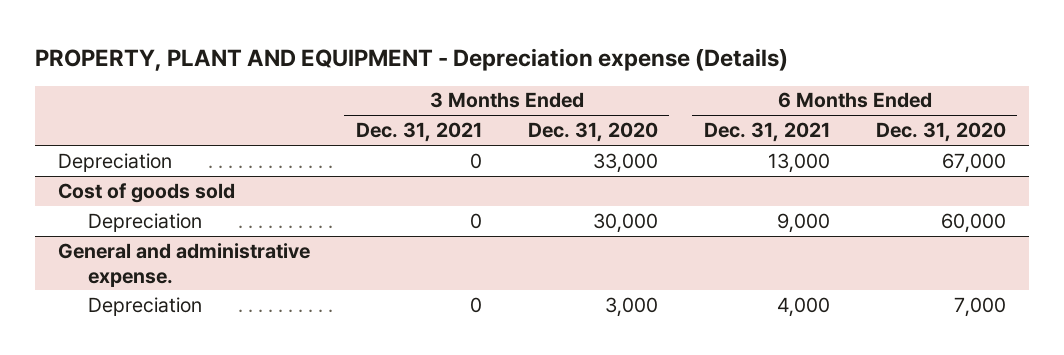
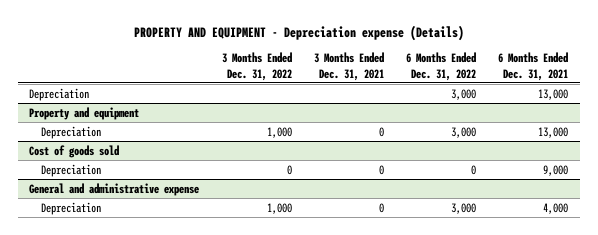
- PROPERTY, PLANT AND EQUIPMENT - Depreciation expense (Details)
+ PROPERTY AND EQUIPMENT - Depreciation expense (Details)
- | 3 Months Ended Dec. 31, 2021 | 3 Months Ended Dec. 31, 2020 | 6 Months Ended Dec. 31, 2021 | 6 Months Ended Dec. 31, 2020
+ | 3 Months Ended Dec. 31, 2022 | 3 Months Ended Dec. 31, 2021 | 6 Months Ended Dec. 31, 2022 | 6 Months Ended Dec. 31, 2021
+ Depreciation | | | 3,000 | 13,000
+ Property and equipment
- General and administrative expense.
+ General and administrative expense

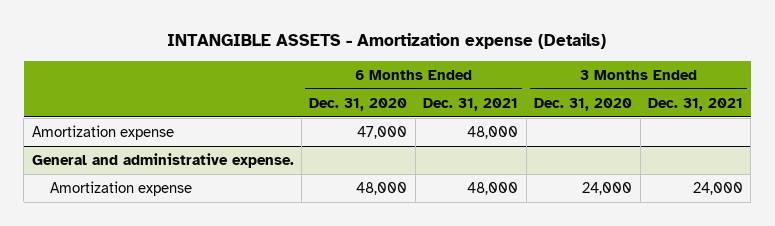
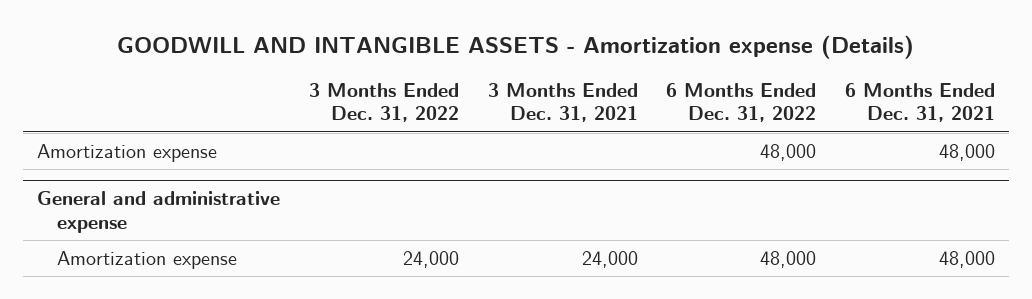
- INTANGIBLE ASSETS - Amortization expense (Details)
+ GOODWILL AND INTANGIBLE ASSETS - Amortization expense (Details)
- | 6 Months Ended Dec. 31, 2020 | 6 Months Ended Dec. 31, 2021 | 3 Months Ended Dec. 31, 2020 | 3 Months Ended Dec. 31, 2021
+ | 3 Months Ended Dec. 31, 2022 | 3 Months Ended Dec. 31, 2021 | 6 Months Ended Dec. 31, 2022 | 6 Months Ended Dec. 31, 2021
- General and administrative expense.
+ General and administrative expense

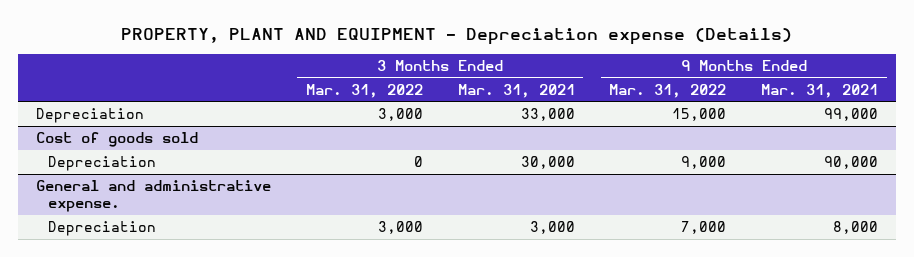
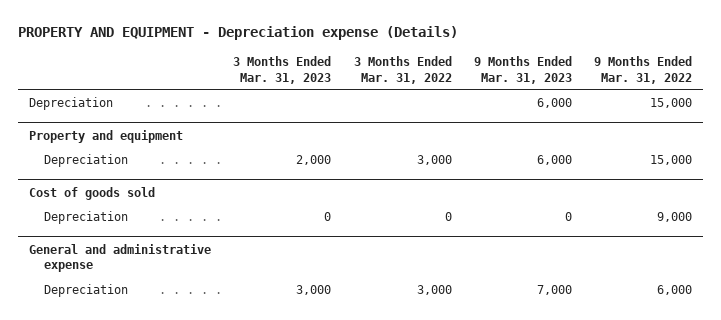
- PROPERTY, PLANT AND EQUIPMENT - Depreciation expense (Details)
+ PROPERTY AND EQUIPMENT - Depreciation expense (Details)
- | 3 Months Ended Mar. 31, 2022 | 3 Months Ended Mar. 31, 2021 | 9 Months Ended Mar. 31, 2022 | 9 Months Ended Mar. 31, 2021
+ | 3 Months Ended Mar. 31, 2023 | 3 Months Ended Mar. 31, 2022 | 9 Months Ended Mar. 31, 2023 | 9 Months Ended Mar. 31, 2022
+ Depreciation | | | 6,000 | 15,000
+ Property and equipment
- General and administrative expense.
- Depreciation | 3,000 | 3,000 | 7,000 | 8,000
+ General and administrative expense
+ Depreciation | 3,000 | 3,000 | 7,000 | 6,000

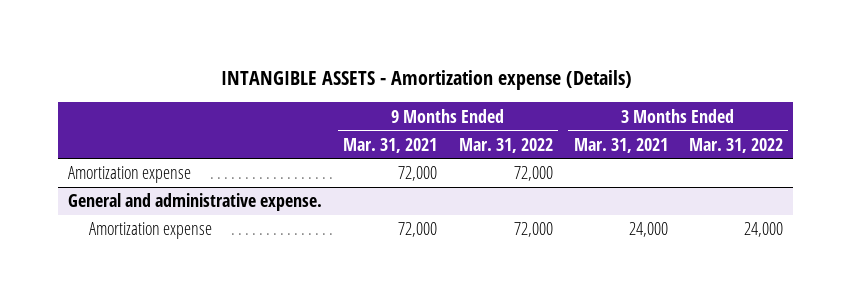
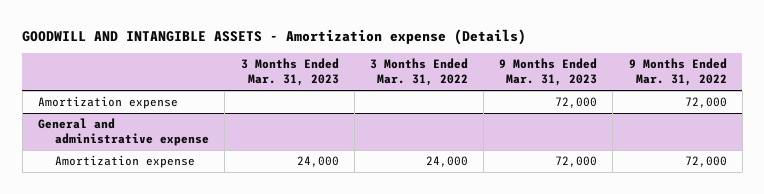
- INTANGIBLE ASSETS - Amortization expense (Details)
+ GOODWILL AND INTANGIBLE ASSETS - Amortization expense (Details)
- | 9 Months Ended Mar. 31, 2021 | 9 Months Ended Mar. 31, 2022 | 3 Months Ended Mar. 31, 2021 | 3 Months Ended Mar. 31, 2022
+ | 3 Months Ended Mar. 31, 2023 | 3 Months Ended Mar. 31, 2022 | 9 Months Ended Mar. 31, 2023 | 9 Months Ended Mar. 31, 2022
- General and administrative expense.
+ General and administrative expense

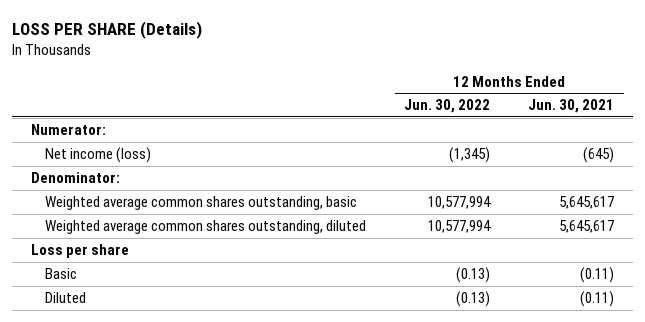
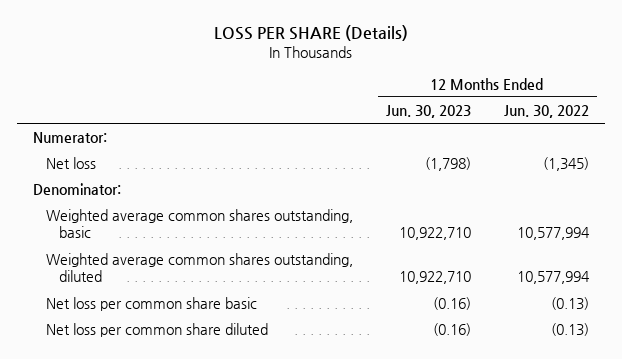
- | 12 Months Ended Jun. 30, 2022 | 12 Months Ended Jun. 30, 2021
+ | 12 Months Ended Jun. 30, 2023 | 12 Months Ended Jun. 30, 2022
- Net income (loss) | (1,345) | (645)
+ Net loss | (1,798) | (1,345)
- Loss per share
- Basic | (0.13) | (0.11)
- Diluted | (0.13) | (0.11)
+ Net loss per common share basic | (0.16) | (0.13)
+ Net loss per common share diluted | (0.16) | (0.13)

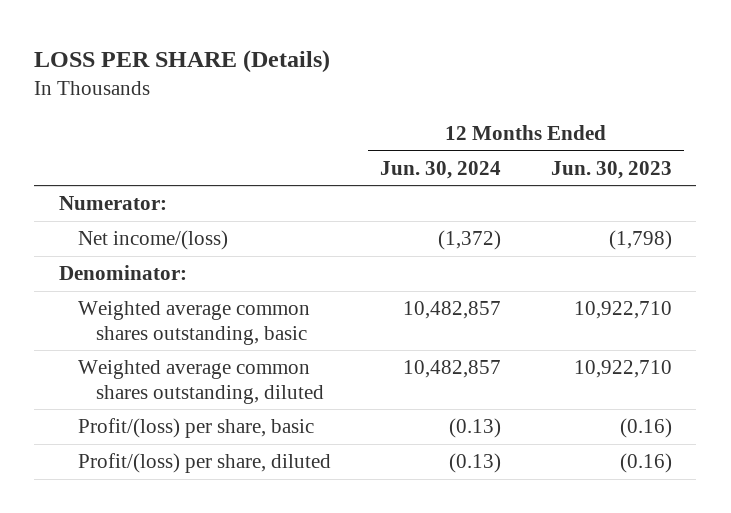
- | 12 Months Ended Jun. 30, 2023 | 12 Months Ended Jun. 30, 2022
+ | 12 Months Ended Jun. 30, 2024 | 12 Months Ended Jun. 30, 2023
- Net loss | (1,798) | (1,345)
+ Net income/(loss) | (1,372) | (1,798)
- Net loss per common share basic | (0.16) | (0.13)
- Net loss per common share diluted | (0.16) | (0.13)
+ Profit/(loss) per share, basic | (0.13) | (0.16)
+ Profit/(loss) per share, diluted | (0.13) | (0.16)

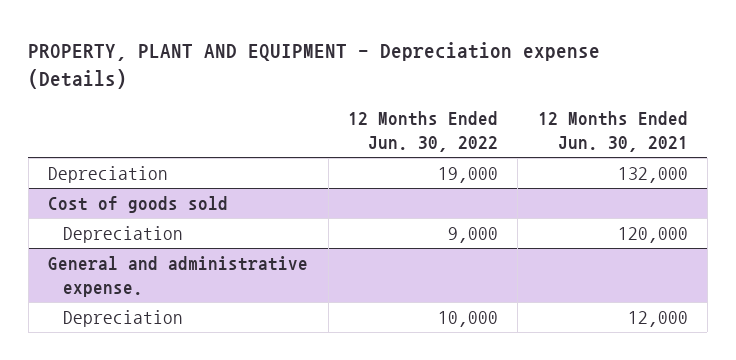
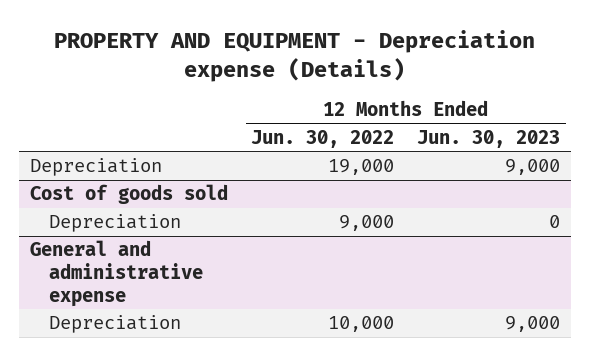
- PROPERTY, PLANT AND EQUIPMENT - Depreciation expense (Details)
+ PROPERTY AND EQUIPMENT - Depreciation expense (Details)
- | 12 Months Ended Jun. 30, 2022 | 12 Months Ended Jun. 30, 2021
+ | 12 Months Ended Jun. 30, 2022 | 12 Months Ended Jun. 30, 2023
- General and administrative expense.
+ General and administrative expense

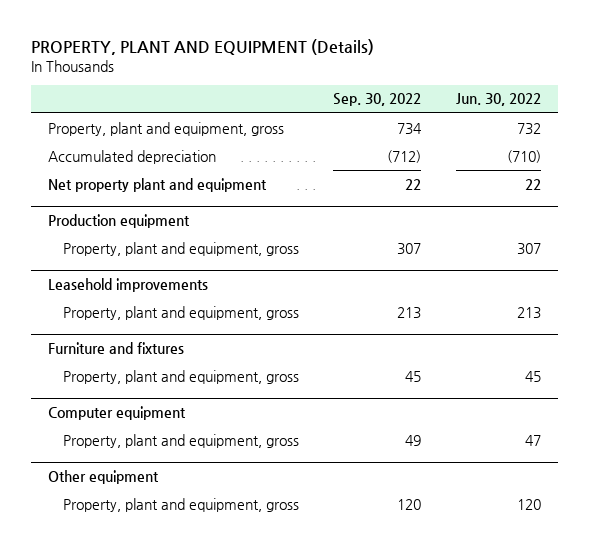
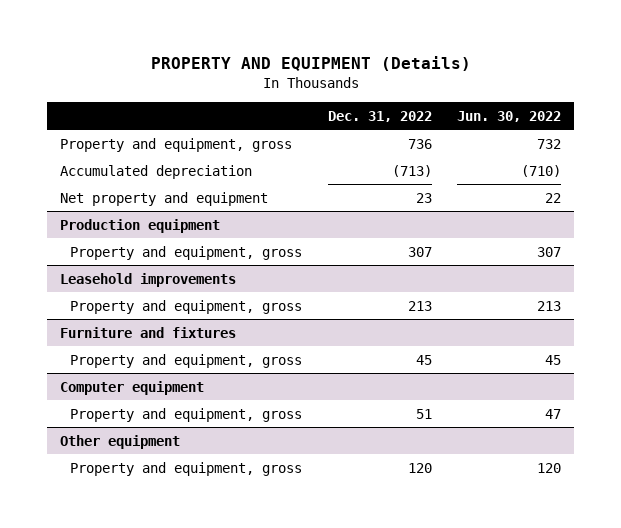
- PROPERTY, PLANT AND EQUIPMENT (Details)
+ PROPERTY AND EQUIPMENT (Details)
- | Sep. 30, 2022 | Jun. 30, 2022
+ | Dec. 31, 2022 | Jun. 30, 2022
- Property, plant and equipment, gross | 734 | 732
+ Property and equipment, gross | 736 | 732
- Net property plant and equipment | 22 | 22
+ Net property and equipment | 23 | 22
@ Production equipment
- Property, plant and equipment, gross | 307 | 307
+ Property and equipment, gross | 307 | 307
@ Leasehold improvements
- Property, plant and equipment, gross | 213 | 213
+ Property and equipment, gross | 213 | 213
@ Furniture and fixtures
- Property, plant and equipment, gross | 45 | 45
+ Property and equipment, gross | 45 | 45
@ Computer equipment
- Property, plant and equipment, gross | 49 | 47
+ Property and equipment, gross | 51 | 47
@ Other equipment
- Property, plant and equipment, gross | 120 | 120
+ Property and equipment, gross | 120 | 120

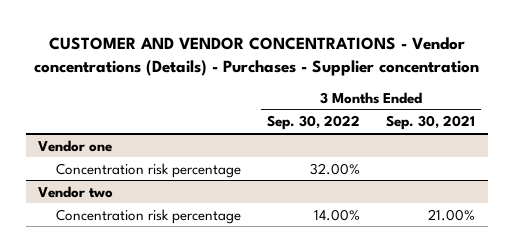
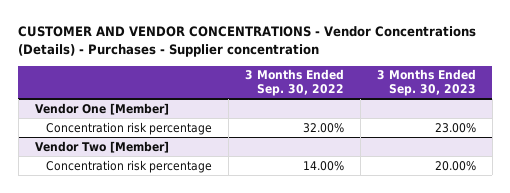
- CUSTOMER AND VENDOR CONCENTRATIONS - Vendor concentrations (Details) - Purchases - Supplier concentration
+ CUSTOMER AND VENDOR CONCENTRATIONS - Vendor Concentrations (Details) - Purchases - Supplier concentration
- | 3 Months Ended Sep. 30, 2022 | 3 Months Ended Sep. 30, 2021
+ | 3 Months Ended Sep. 30, 2022 | 3 Months Ended Sep. 30, 2023
- Vendor one
+ Vendor One [Member]
- Vendor two
+ Vendor Two [Member]

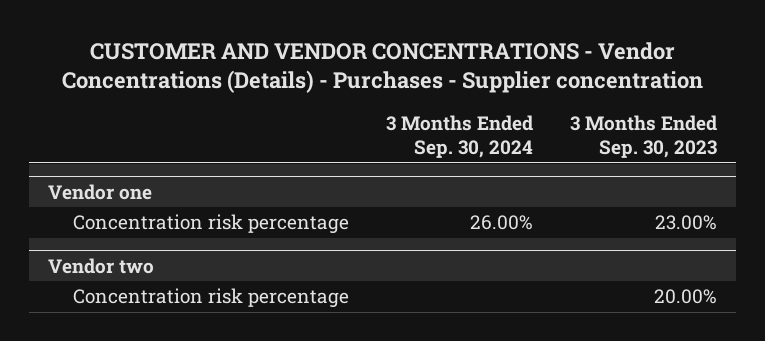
- | 3 Months Ended Sep. 30, 2022 | 3 Months Ended Sep. 30, 2023
+ | 3 Months Ended Sep. 30, 2024 | 3 Months Ended Sep. 30, 2023
- Vendor One [Member]
+ Vendor one
- Vendor Two [Member]
+ Vendor two

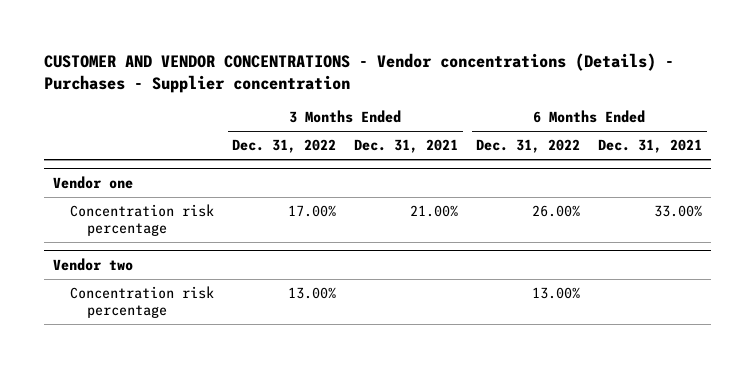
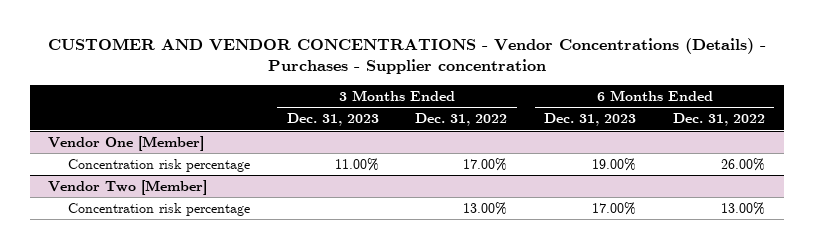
- CUSTOMER AND VENDOR CONCENTRATIONS - Vendor concentrations (Details) - Purchases - Supplier concentration
+ CUSTOMER AND VENDOR CONCENTRATIONS - Vendor Concentrations (Details) - Purchases - Supplier concentration
- | 3 Months Ended Dec. 31, 2022 | 3 Months Ended Dec. 31, 2021 | 6 Months Ended Dec. 31, 2022 | 6 Months Ended Dec. 31, 2021
+ | 3 Months Ended Dec. 31, 2023 | 3 Months Ended Dec. 31, 2022 | 6 Months Ended Dec. 31, 2023 | 6 Months Ended Dec. 31, 2022
- Vendor one
+ Vendor One [Member]
- Vendor two
+ Vendor Two [Member]

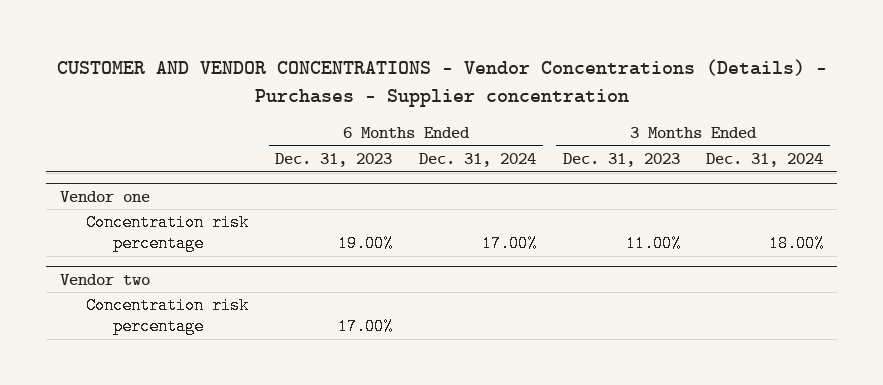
- | 3 Months Ended Dec. 31, 2023 | 3 Months Ended Dec. 31, 2022 | 6 Months Ended Dec. 31, 2023 | 6 Months Ended Dec. 31, 2022
+ | 6 Months Ended Dec. 31, 2023 | 6 Months Ended Dec. 31, 2024 | 3 Months Ended Dec. 31, 2023 | 3 Months Ended Dec. 31, 2024
- Vendor One [Member]
+ Vendor one
- Vendor Two [Member]
+ Vendor two

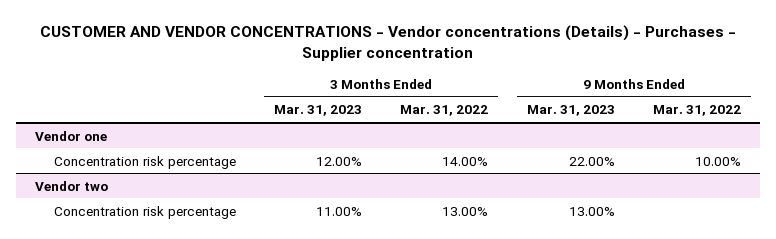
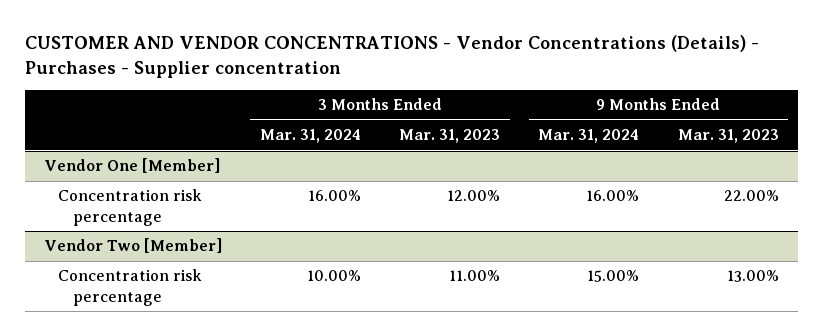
- CUSTOMER AND VENDOR CONCENTRATIONS - Vendor concentrations (Details) - Purchases - Supplier concentration
+ CUSTOMER AND VENDOR CONCENTRATIONS - Vendor Concentrations (Details) - Purchases - Supplier concentration
- | 3 Months Ended Mar. 31, 2023 | 3 Months Ended Mar. 31, 2022 | 9 Months Ended Mar. 31, 2023 | 9 Months Ended Mar. 31, 2022
+ | 3 Months Ended Mar. 31, 2024 | 3 Months Ended Mar. 31, 2023 | 9 Months Ended Mar. 31, 2024 | 9 Months Ended Mar. 31, 2023
- Vendor one
+ Vendor One [Member]
- Vendor two
+ Vendor Two [Member]

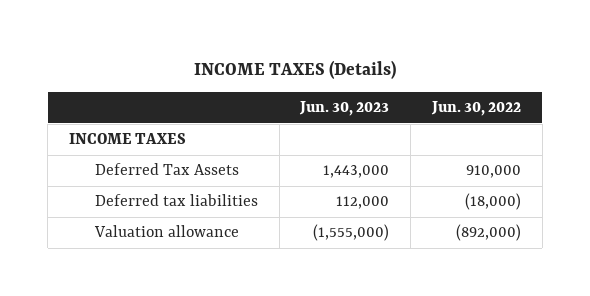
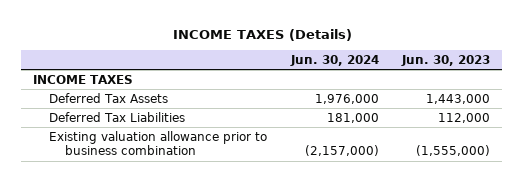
- | Jun. 30, 2023 | Jun. 30, 2022
+ | Jun. 30, 2024 | Jun. 30, 2023
- Deferred tax liabilities | 112,000 | (18,000)
- Valuation allowance | (1,555,000) | (892,000)
+ Deferred Tax Liabilities | 181,000 | 112,000
+ Existing valuation allowance prior to business combination | (2,157,000) | (1,555,000)

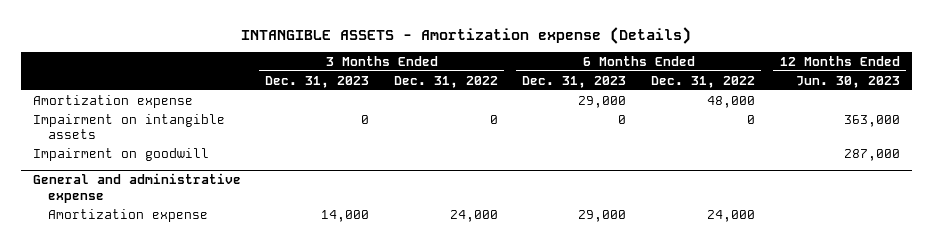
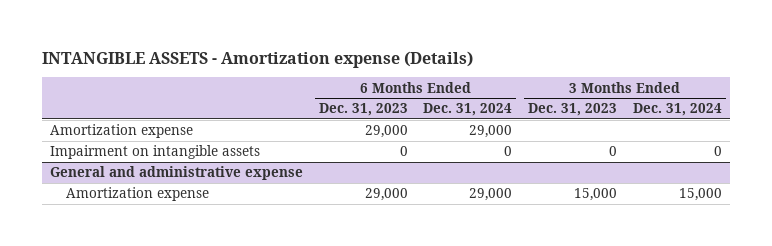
- | 3 Months Ended Dec. 31, 2023 | 3 Months Ended Dec. 31, 2022 | 6 Months Ended Dec. 31, 2023 | 6 Months Ended Dec. 31, 2022 | 12 Months Ended Jun. 30, 2023
+ | 6 Months Ended Dec. 31, 2023 | 6 Months Ended Dec. 31, 2024 | 3 Months Ended Dec. 31, 2023 | 3 Months Ended Dec. 31, 2024
- Impairment on goodwill | | | | | 287,000
@ General and administrative expense
- Amortization expense | 14,000 | 24,000 | 29,000 | 24,000 |
+ Amortization expense | 29,000 | 29,000 | 15,000 | 15,000

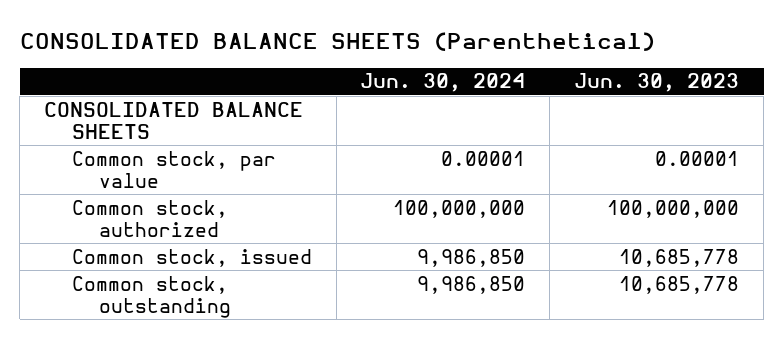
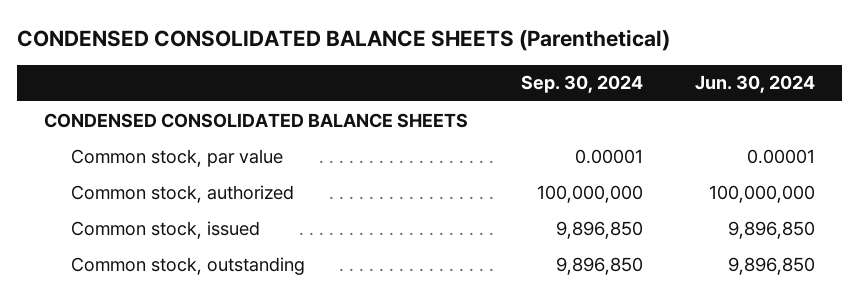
- CONSOLIDATED BALANCE SHEETS (Parenthetical)
+ CONDENSED CONSOLIDATED BALANCE SHEETS (Parenthetical)
- | Jun. 30, 2024 | Jun. 30, 2023
+ | Sep. 30, 2024 | Jun. 30, 2024
- CONSOLIDATED BALANCE SHEETS
+ CONDENSED CONSOLIDATED BALANCE SHEETS
- Common stock, issued | 9,986,850 | 10,685,778
- Common stock, outstanding | 9,986,850 | 10,685,778
+ Common stock, issued | 9,896,850 | 9,896,850
+ Common stock, outstanding | 9,896,850 | 9,896,850

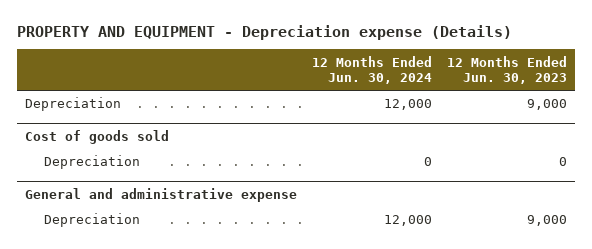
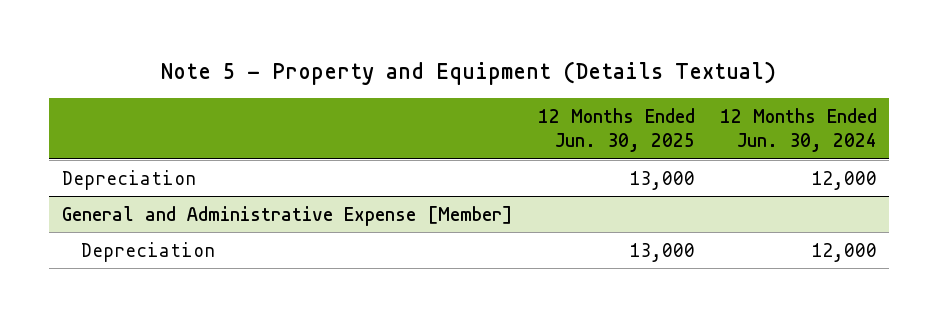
- PROPERTY AND EQUIPMENT - Depreciation expense (Details)
+ Note 5 - Property and Equipment (Details Textual)
- | 12 Months Ended Jun. 30, 2024 | 12 Months Ended Jun. 30, 2023
+ | 12 Months Ended Jun. 30, 2025 | 12 Months Ended Jun. 30, 2024
- Cost of goods sold
- Depreciation | 0 | 0
- General and administrative expense
+ General and Administrative Expense [Member]

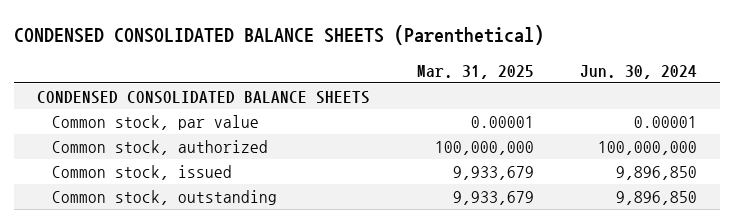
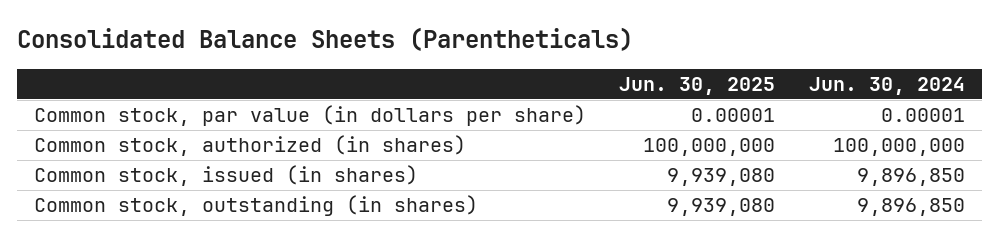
- CONDENSED CONSOLIDATED BALANCE SHEETS (Parenthetical)
+ Consolidated Balance Sheets (Parentheticals)
- | Mar. 31, 2025 | Jun. 30, 2024
+ | Jun. 30, 2025 | Jun. 30, 2024
- CONDENSED CONSOLIDATED BALANCE SHEETS
- Common stock, par value | 0.00001 | 0.00001
- Common stock, authorized | 100,000,000 | 100,000,000
- Common stock, issued | 9,933,679 | 9,896,850
- Common stock, outstanding | 9,933,679 | 9,896,850
+ Common stock, par value (in dollars per share) | 0.00001 | 0.00001
+ Common stock, authorized (in shares) | 100,000,000 | 100,000,000
+ Common stock, issued (in shares) | 9,939,080 | 9,896,850
+ Common stock, outstanding (in shares) | 9,939,080 | 9,896,850

